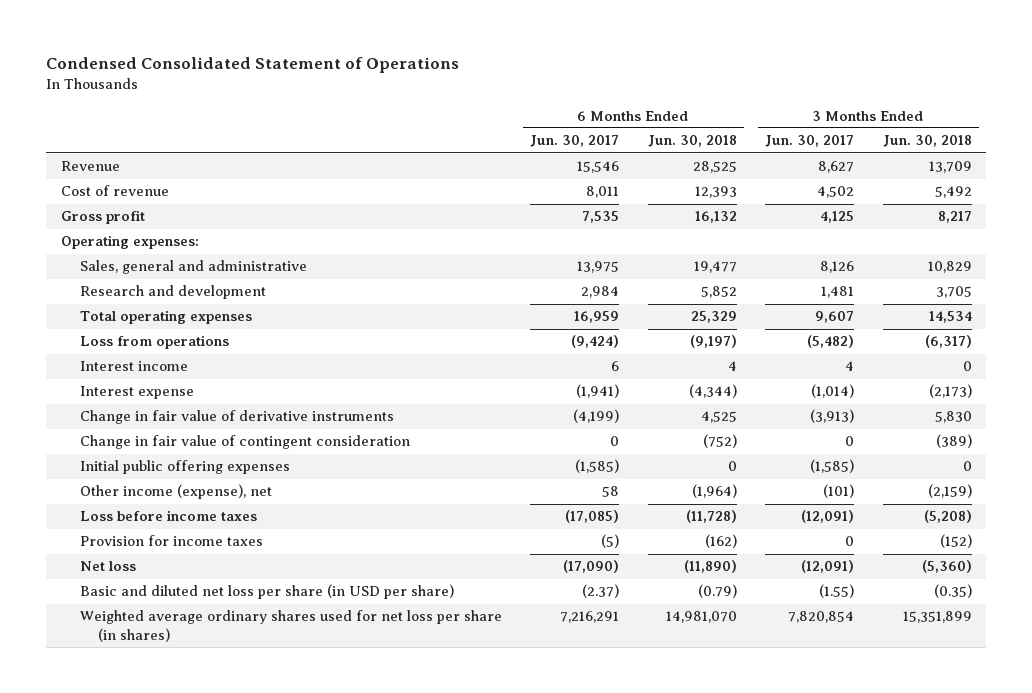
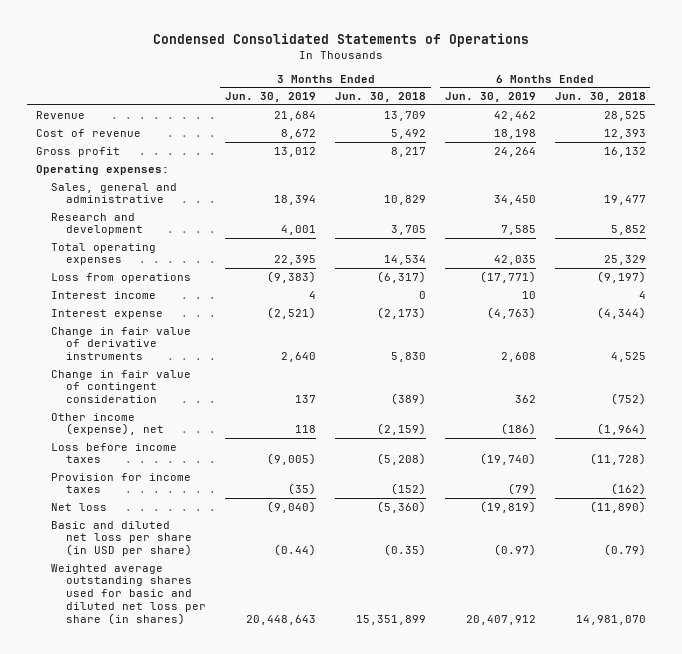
- Condensed Consolidated Statement of Operations
+ Condensed Consolidated Statements of Operations
- | 6 Months Ended Jun. 30, 2017 | 6 Months Ended Jun. 30, 2018 | 3 Months Ended Jun. 30, 2017 | 3 Months Ended Jun. 30, 2018
+ | 3 Months Ended Jun. 30, 2019 | 3 Months Ended Jun. 30, 2018 | 6 Months Ended Jun. 30, 2019 | 6 Months Ended Jun. 30, 2018
- Initial public offering expenses | (1,585) | 0 | (1,585) | 0
- Weighted average ordinary shares used for net loss per share (in shares) | 7,216,291 | 14,981,070 | 7,820,854 | 15,351,899
+ Weighted average outstanding shares used for basic and diluted net loss per share (in shares) | 20,448,643 | 15,351,899 | 20,407,912 | 14,981,070

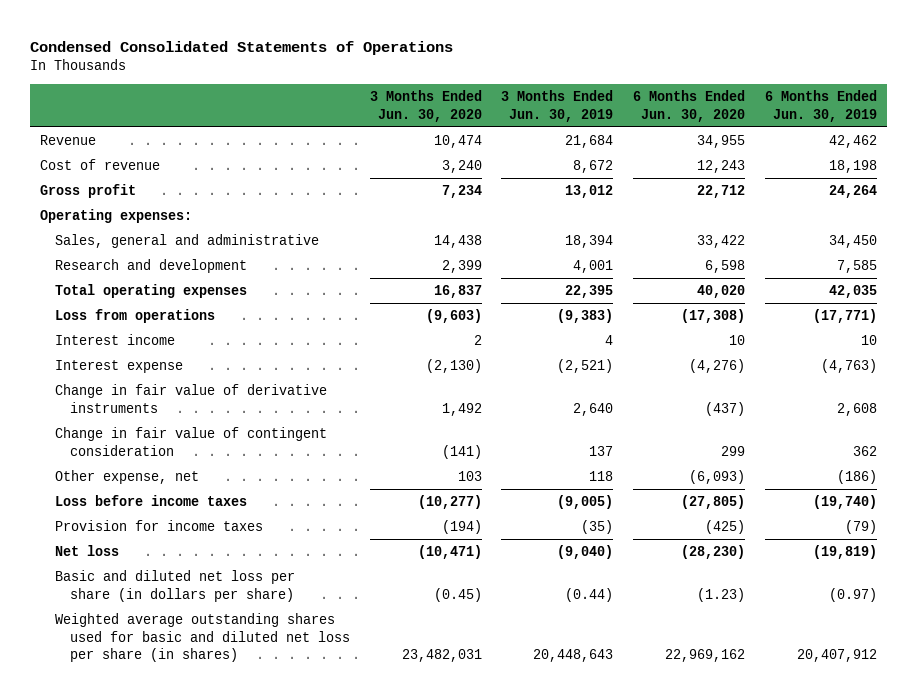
- | 3 Months Ended Jun. 30, 2019 | 3 Months Ended Jun. 30, 2018 | 6 Months Ended Jun. 30, 2019 | 6 Months Ended Jun. 30, 2018
+ | 3 Months Ended Jun. 30, 2020 | 3 Months Ended Jun. 30, 2019 | 6 Months Ended Jun. 30, 2020 | 6 Months Ended Jun. 30, 2019
- Other income (expense), net | 118 | (2,159) | (186) | (1,964)
+ Other expense, net | 103 | 118 | (6,093) | (186)
- Basic and diluted net loss per share (in USD per share) | (0.44) | (0.35) | (0.97) | (0.79)
+ Basic and diluted net loss per share (in dollars per share) | (0.45) | (0.44) | (1.23) | (0.97)

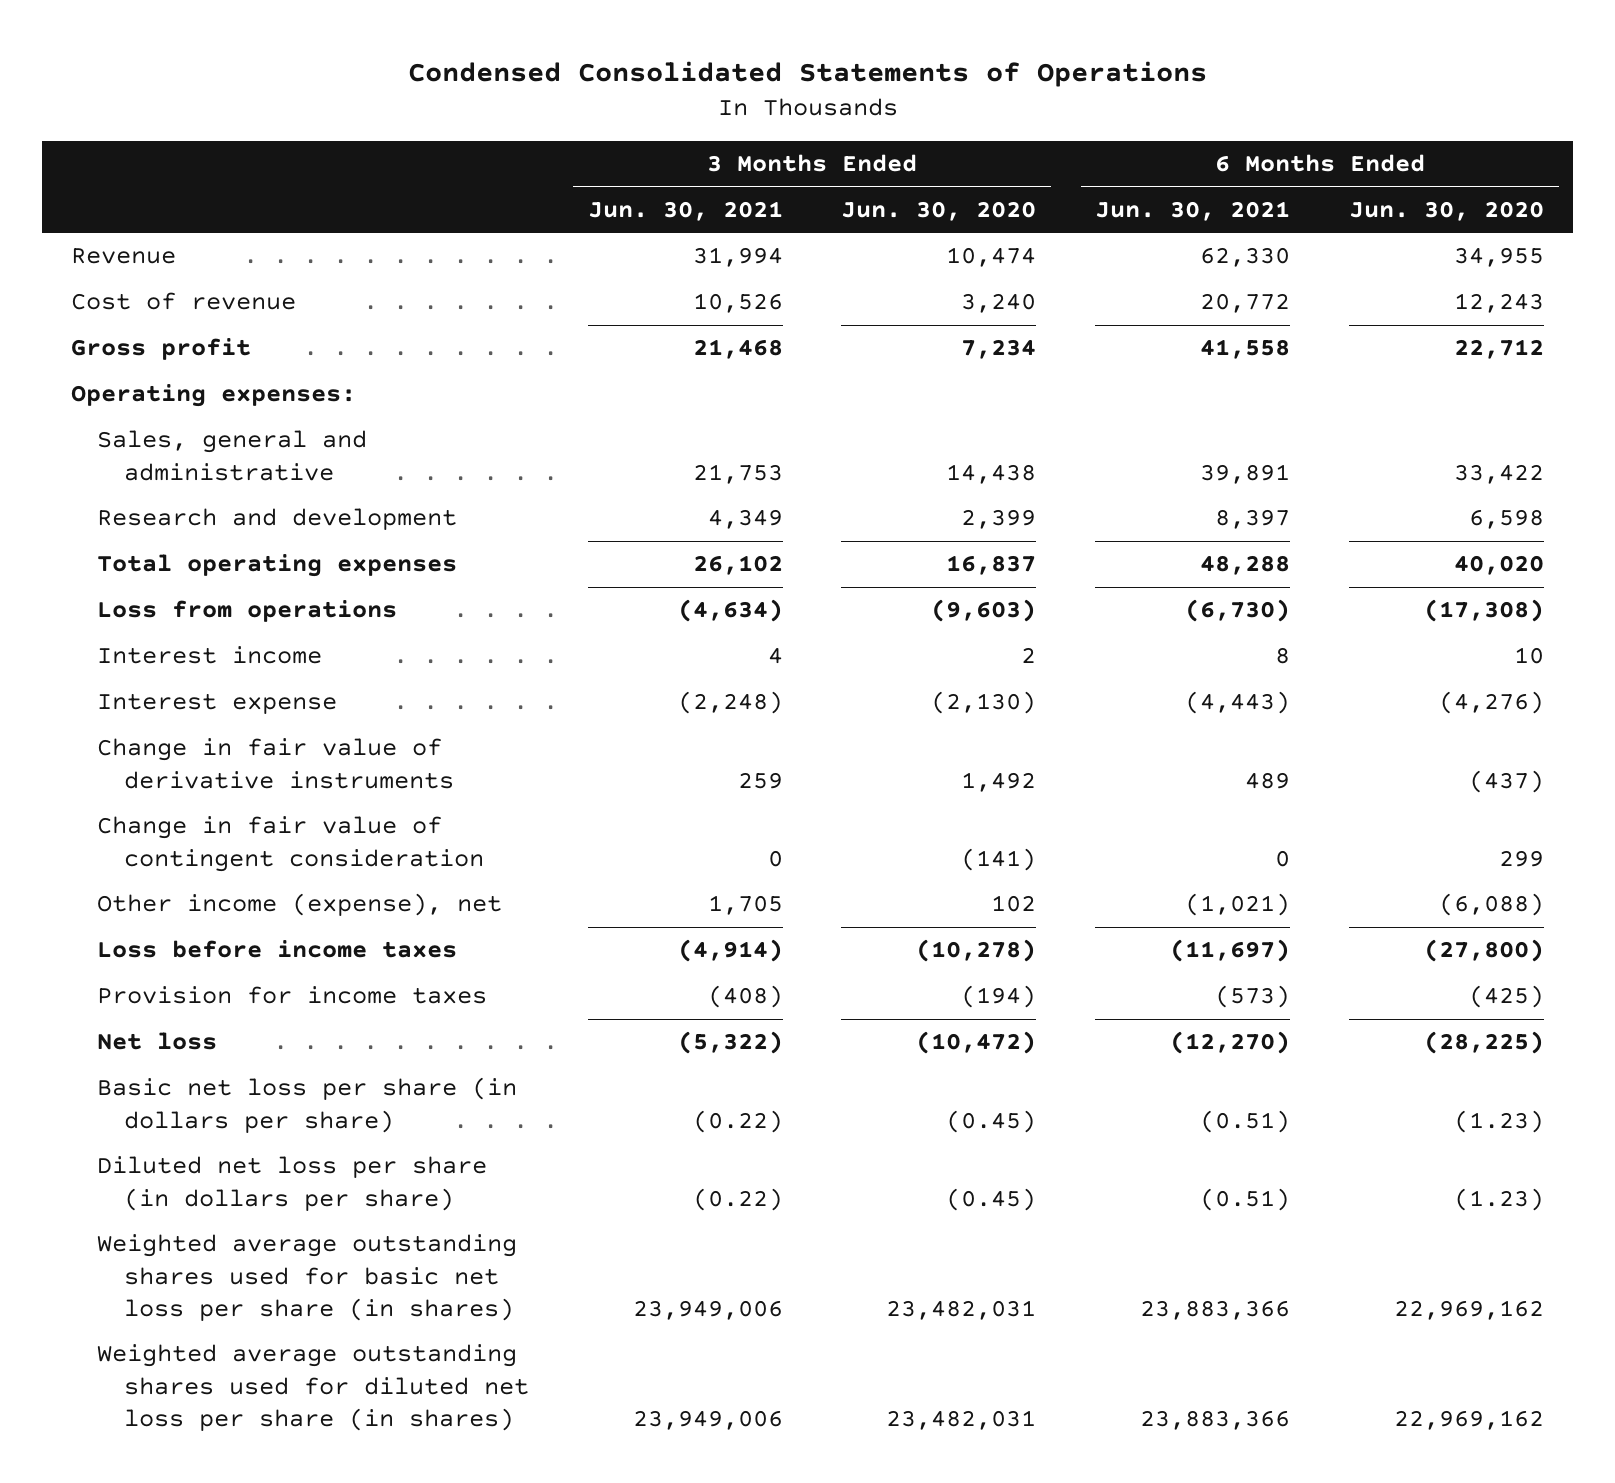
- | 3 Months Ended Jun. 30, 2020 | 3 Months Ended Jun. 30, 2019 | 6 Months Ended Jun. 30, 2020 | 6 Months Ended Jun. 30, 2019
+ | 3 Months Ended Jun. 30, 2021 | 3 Months Ended Jun. 30, 2020 | 6 Months Ended Jun. 30, 2021 | 6 Months Ended Jun. 30, 2020
- Other expense, net | 103 | 118 | (6,093) | (186)
- Loss before income taxes | (10,277) | (9,005) | (27,805) | (19,740)
+ Other income (expense), net | 1,705 | 102 | (1,021) | (6,088)
+ Loss before income taxes | (4,914) | (10,278) | (11,697) | (27,800)
- Net loss | (10,471) | (9,040) | (28,230) | (19,819)
- Basic and diluted net loss per share (in dollars per share) | (0.45) | (0.44) | (1.23) | (0.97)
- Weighted average outstanding shares used for basic and diluted net loss per share (in shares) | 23,482,031 | 20,448,643 | 22,969,162 | 20,407,912
+ Net loss | (5,322) | (10,472) | (12,270) | (28,225)
+ Basic net loss per share (in dollars per share) | (0.22) | (0.45) | (0.51) | (1.23)
+ Diluted net loss per share (in dollars per share) | (0.22) | (0.45) | (0.51) | (1.23)
+ Weighted average outstanding shares used for basic net loss per share (in shares) | 23,949,006 | 23,482,031 | 23,883,366 | 22,969,162
+ Weighted average outstanding shares used for diluted net loss per share (in shares) | 23,949,006 | 23,482,031 | 23,883,366 | 22,969,162

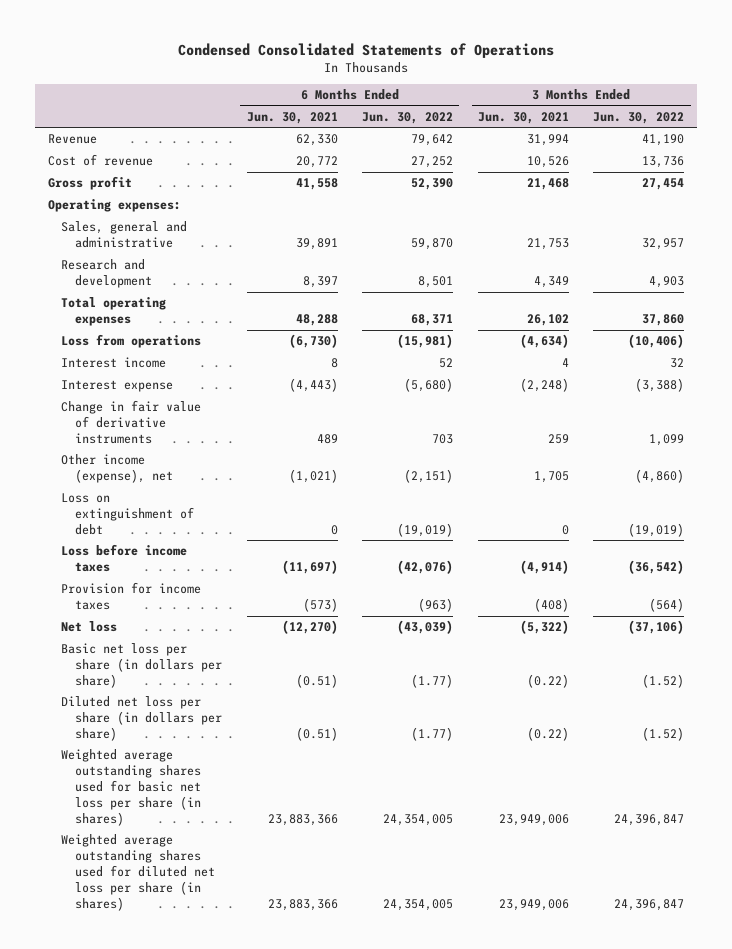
- | 3 Months Ended Jun. 30, 2021 | 3 Months Ended Jun. 30, 2020 | 6 Months Ended Jun. 30, 2021 | 6 Months Ended Jun. 30, 2020
+ | 6 Months Ended Jun. 30, 2021 | 6 Months Ended Jun. 30, 2022 | 3 Months Ended Jun. 30, 2021 | 3 Months Ended Jun. 30, 2022
- Change in fair value of contingent consideration | 0 | (141) | 0 | 299
+ Loss on extinguishment of debt | 0 | (19,019) | 0 | (19,019)

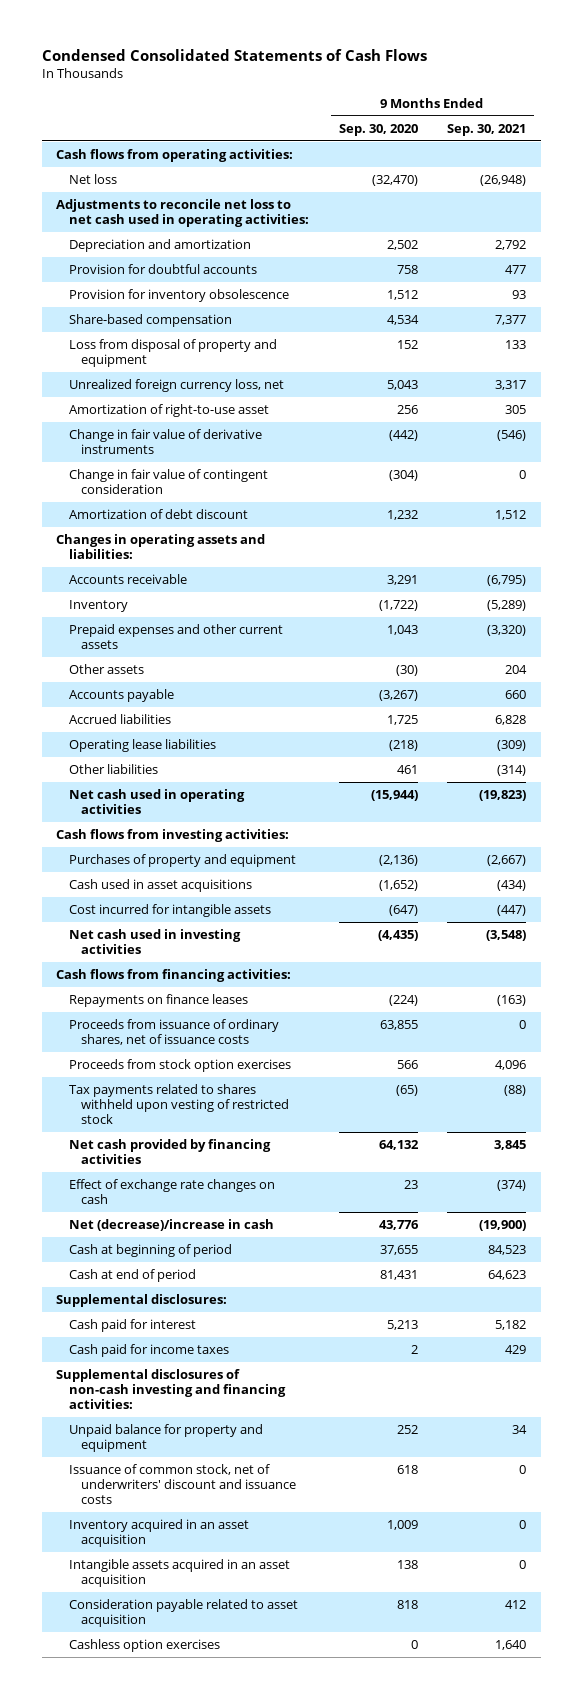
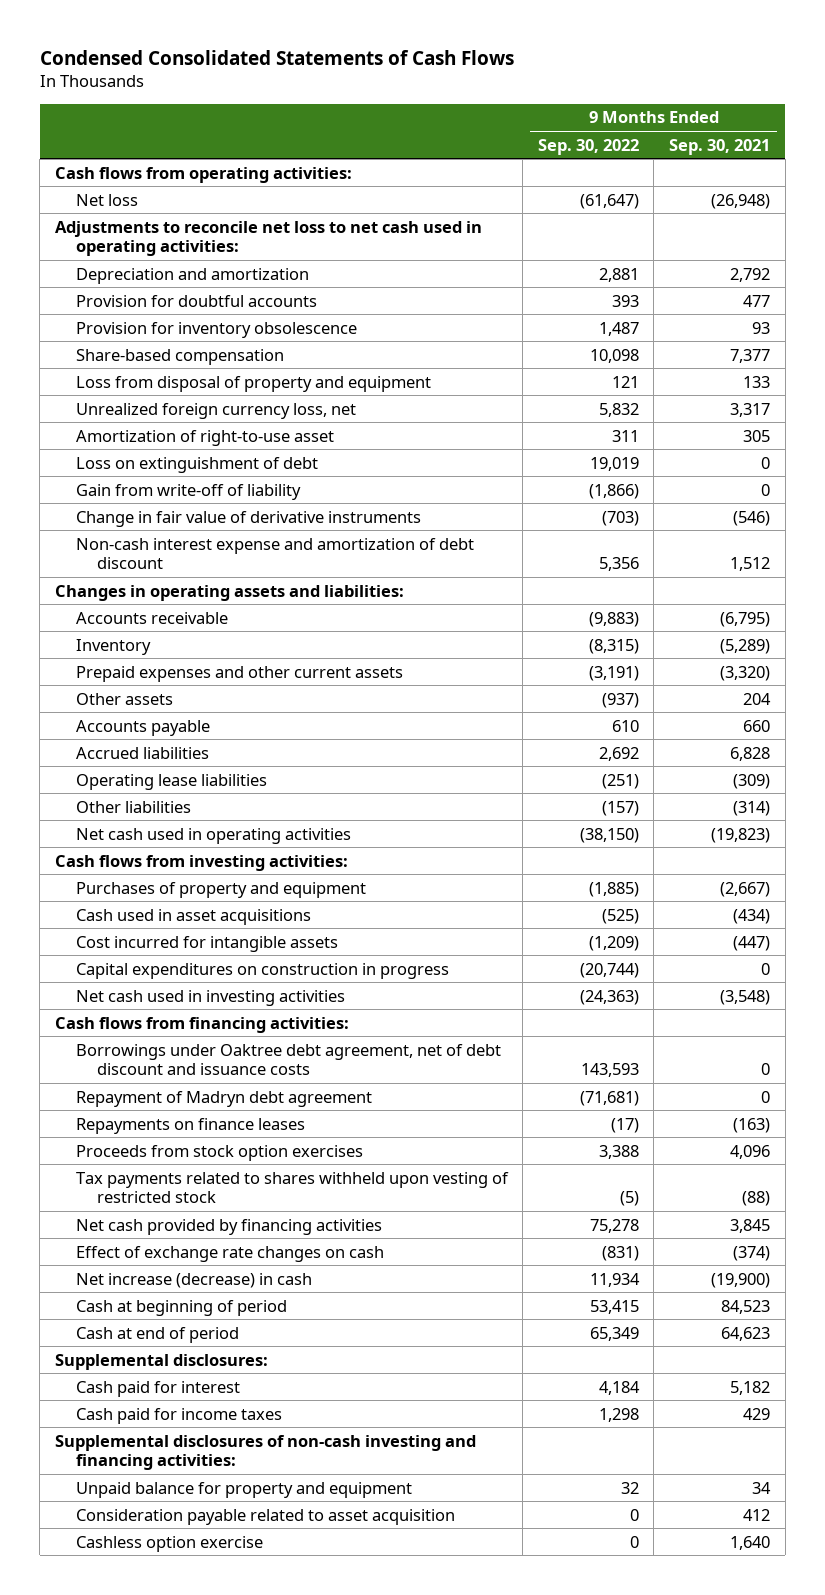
- | 9 Months Ended Sep. 30, 2020 | 9 Months Ended Sep. 30, 2021
+ | 9 Months Ended Sep. 30, 2022 | 9 Months Ended Sep. 30, 2021
+ Loss on extinguishment of debt | 19,019 | 0
+ Gain from write-off of liability | (1,866) | 0
- Change in fair value of contingent consideration | (304) | 0
- Amortization of debt discount | 1,232 | 1,512
+ Non-cash interest expense and amortization of debt discount | 5,356 | 1,512
+ Capital expenditures on construction in progress | (20,744) | 0
+ Borrowings under Oaktree debt agreement, net of debt discount and issuance costs | 143,593 | 0
+ Repayment of Madryn debt agreement | (71,681) | 0
- Proceeds from issuance of ordinary shares, net of issuance costs | 63,855 | 0
- Net (decrease)/increase in cash | 43,776 | (19,900)
+ Net increase (decrease) in cash | 11,934 | (19,900)
- Issuance of common stock, net of underwriters' discount and issuance costs | 618 | 0
- Inventory acquired in an asset acquisition | 1,009 | 0
- Intangible assets acquired in an asset acquisition | 138 | 0
- Cashless option exercises | 0 | 1,640
+ Cashless option exercise | 0 | 1,640

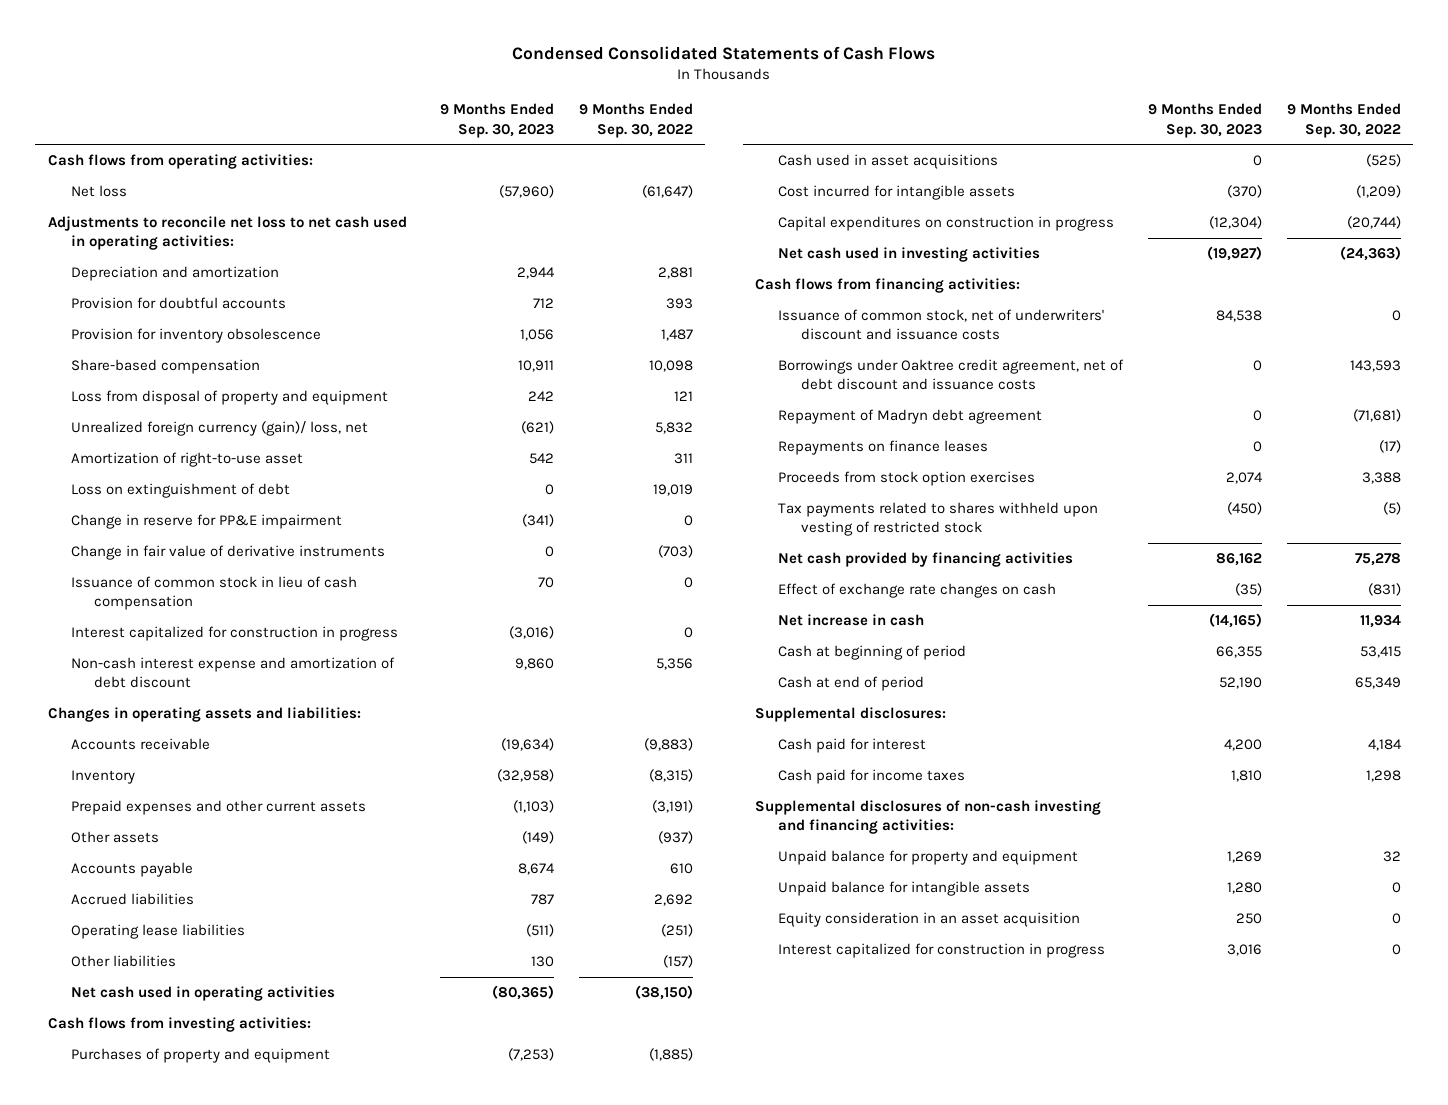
- | 9 Months Ended Sep. 30, 2022 | 9 Months Ended Sep. 30, 2021
+ | 9 Months Ended Sep. 30, 2023 | 9 Months Ended Sep. 30, 2022
- Unrealized foreign currency loss, net | 5,832 | 3,317
+ Unrealized foreign currency (gain)/ loss, net | (621) | 5,832
- Gain from write-off of liability | (1,866) | 0
+ Change in reserve for PP&E impairment | (341) | 0
+ Issuance of common stock in lieu of cash compensation | 70 | 0
+ Interest capitalized for construction in progress | (3,016) | 0
- Borrowings under Oaktree debt agreement, net of debt discount and issuance costs | 143,593 | 0
+ Issuance of common stock, net of underwriters' discount and issuance costs | 84,538 | 0
+ Borrowings under Oaktree credit agreement, net of debt discount and issuance costs | 0 | 143,593
- Net increase (decrease) in cash | 11,934 | (19,900)
+ Net increase in cash | (14,165) | 11,934
- Consideration payable related to asset acquisition | 0 | 412
- Cashless option exercise | 0 | 1,640
+ Unpaid balance for intangible assets | 1,280 | 0
+ Equity consideration in an asset acquisition | 250 | 0
+ Interest capitalized for construction in progress | 3,016 | 0

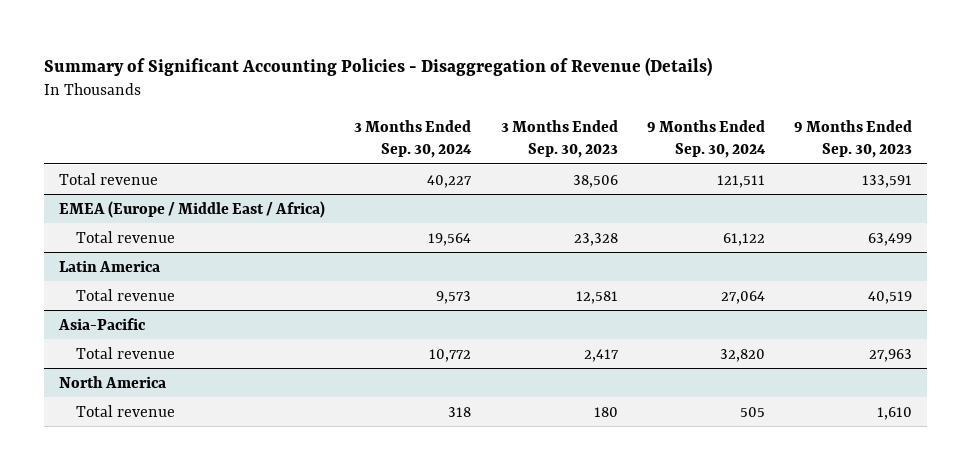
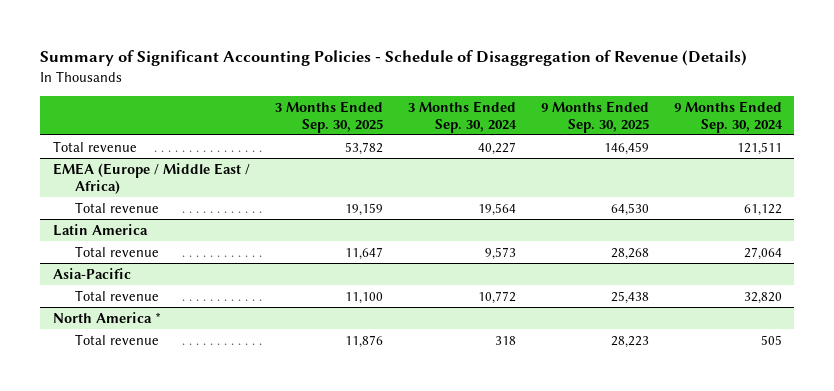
- Summary of Significant Accounting Policies - Disaggregation of Revenue (Details)
+ Summary of Significant Accounting Policies - Schedule of Disaggregation of Revenue (Details)
- | 3 Months Ended Sep. 30, 2024 | 3 Months Ended Sep. 30, 2023 | 9 Months Ended Sep. 30, 2024 | 9 Months Ended Sep. 30, 2023
+ | 3 Months Ended Sep. 30, 2025 | 3 Months Ended Sep. 30, 2024 | 9 Months Ended Sep. 30, 2025 | 9 Months Ended Sep. 30, 2024
- North America
+ North America *

